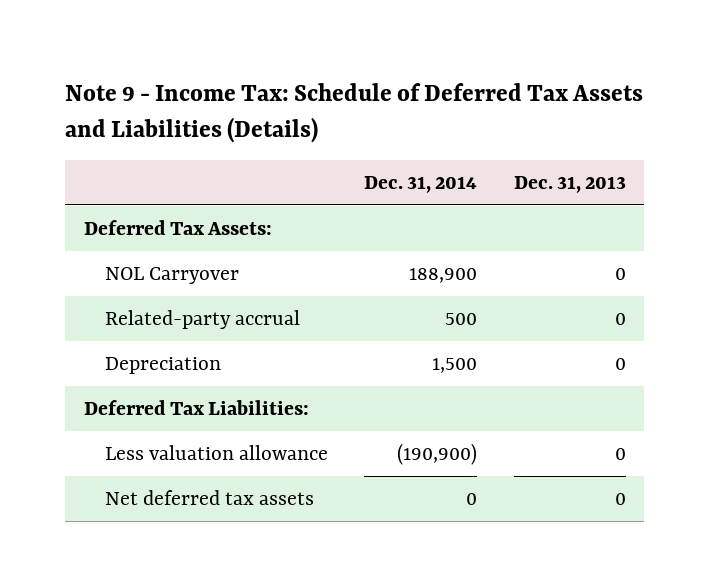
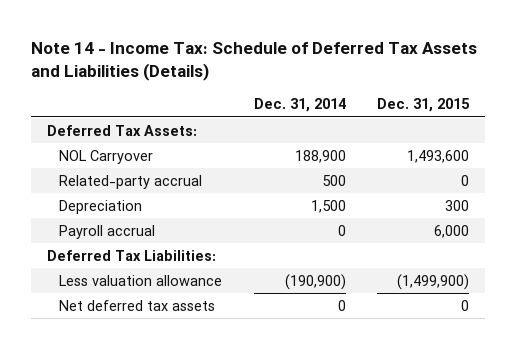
- Note 9 - Income Tax: Schedule of Deferred Tax Assets and Liabilities (Details)
+ Note 14 - Income Tax: Schedule of Deferred Tax Assets and Liabilities (Details)
- | Dec. 31, 2014 | Dec. 31, 2013
+ | Dec. 31, 2014 | Dec. 31, 2015
+ Payroll accrual | 0 | 6,000

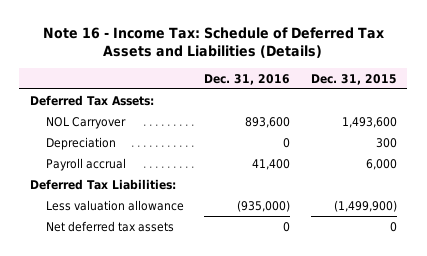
- Note 14 - Income Tax: Schedule of Deferred Tax Assets and Liabilities (Details)
+ Note 16 - Income Tax: Schedule of Deferred Tax Assets and Liabilities (Details)
- | Dec. 31, 2014 | Dec. 31, 2015
+ | Dec. 31, 2016 | Dec. 31, 2015
- Related-party accrual | 500 | 0

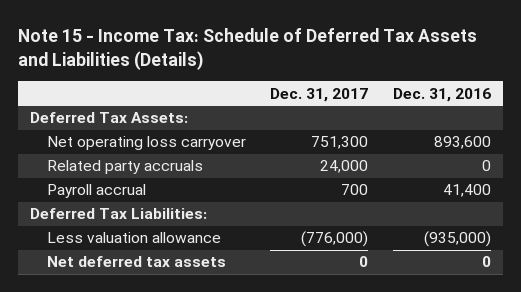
- Note 16 - Income Tax: Schedule of Deferred Tax Assets and Liabilities (Details)
+ Note 15 - Income Tax: Schedule of Deferred Tax Assets and Liabilities (Details)
- | Dec. 31, 2016 | Dec. 31, 2015
+ | Dec. 31, 2017 | Dec. 31, 2016
- NOL Carryover | 893,600 | 1,493,600
- Depreciation | 0 | 300
+ Net operating loss carryover | 751,300 | 893,600
+ Related party accruals | 24,000 | 0

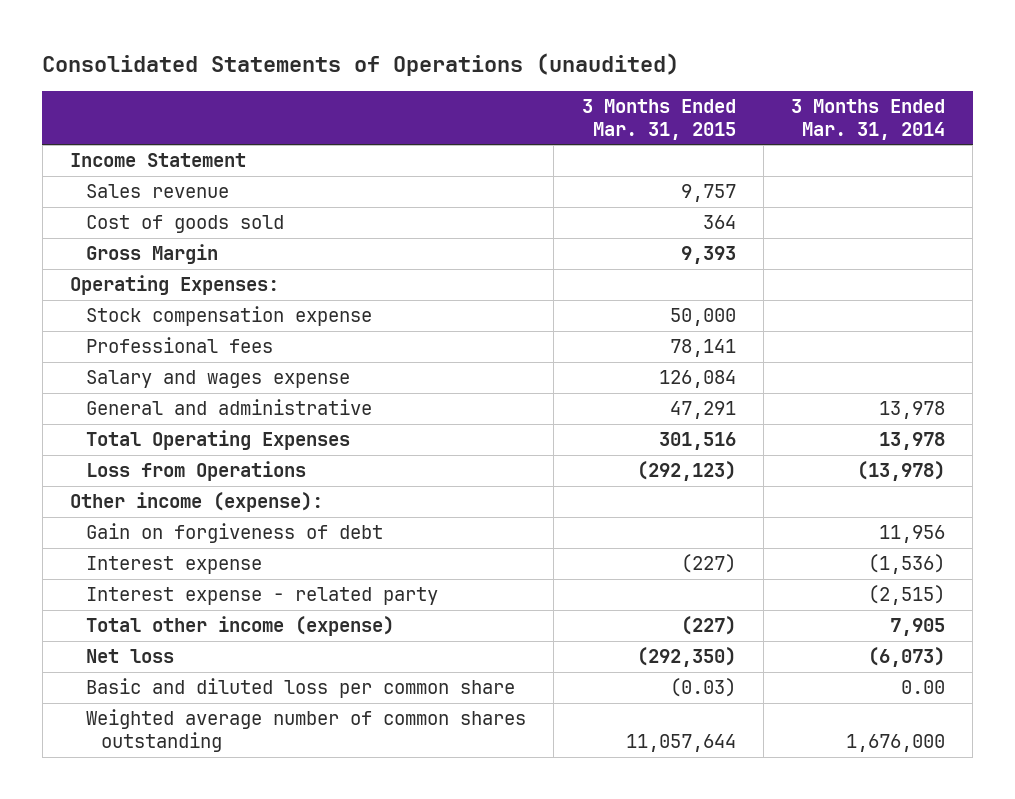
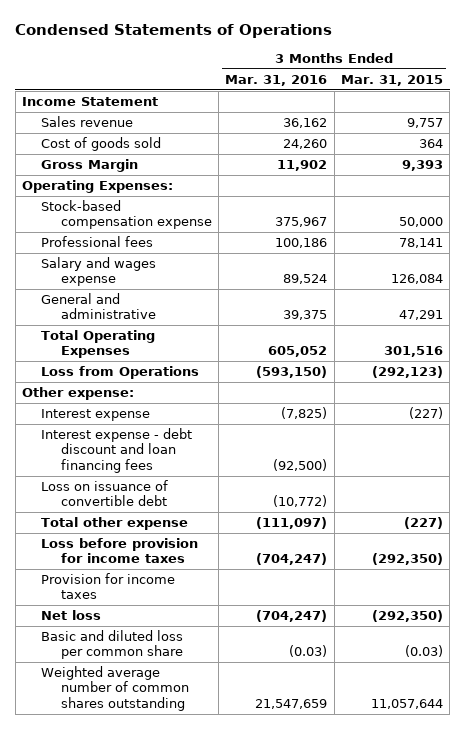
- Consolidated Statements of Operations (unaudited)
+ Condensed Statements of Operations
- | 3 Months Ended Mar. 31, 2015 | 3 Months Ended Mar. 31, 2014
+ | 3 Months Ended Mar. 31, 2016 | 3 Months Ended Mar. 31, 2015
- Stock compensation expense | 50,000 |
+ Stock-based compensation expense | 375,967 | 50,000
- Other income (expense):
- Gain on forgiveness of debt | | 11,956
+ Other expense:
- Interest expense - related party | | (2,515)
- Total other income (expense) | (227) | 7,905
+ Interest expense - debt discount and loan financing fees | (92,500) |
+ Loss on issuance of convertible debt | (10,772) |
+ Total other expense | (111,097) | (227)
+ Loss before provision for income taxes | (704,247) | (292,350)
+ Provision for income taxes

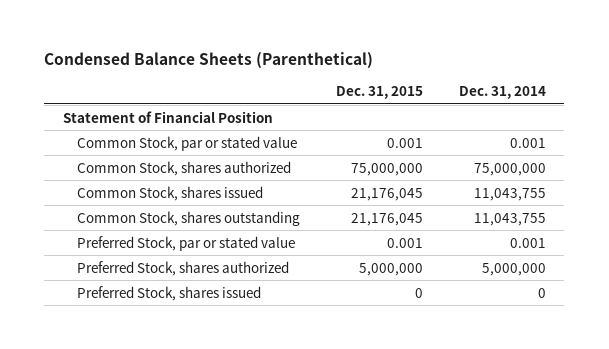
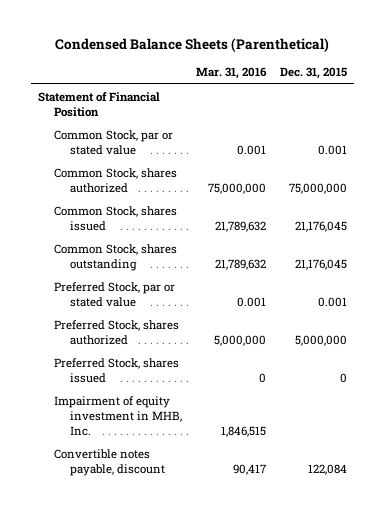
- | Dec. 31, 2015 | Dec. 31, 2014
+ | Mar. 31, 2016 | Dec. 31, 2015
+ Impairment of equity investment in MHB, Inc. | 1,846,515 |
+ Convertible notes payable, discount | 90,417 | 122,084

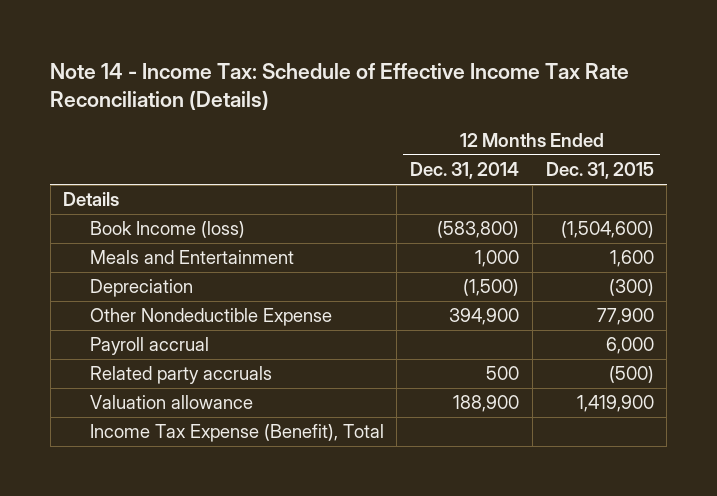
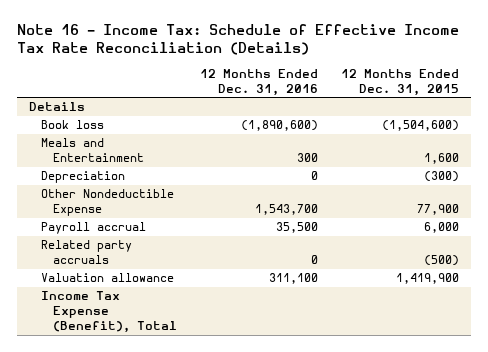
- Note 14 - Income Tax: Schedule of Effective Income Tax Rate Reconciliation (Details)
+ Note 16 - Income Tax: Schedule of Effective Income Tax Rate Reconciliation (Details)
- | 12 Months Ended Dec. 31, 2014 | 12 Months Ended Dec. 31, 2015
+ | 12 Months Ended Dec. 31, 2016 | 12 Months Ended Dec. 31, 2015
- Book Income (loss) | (583,800) | (1,504,600)
+ Book loss | (1,890,600) | (1,504,600)

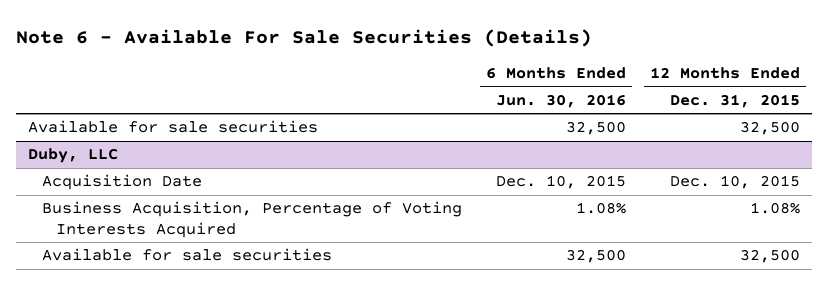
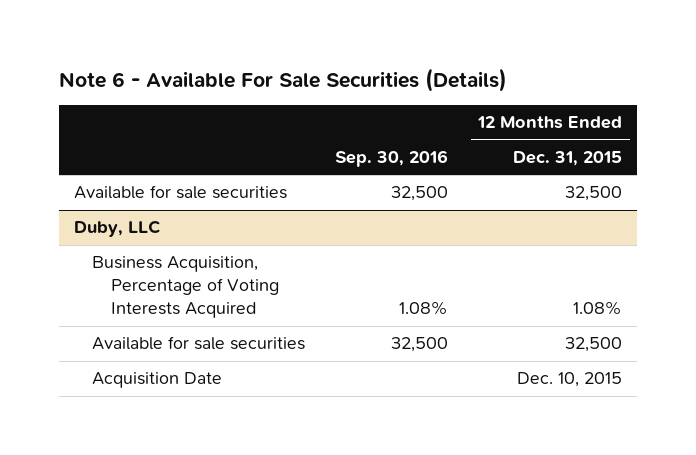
- | 6 Months Ended Jun. 30, 2016 | 12 Months Ended Dec. 31, 2015
+ | Sep. 30, 2016 | 12 Months Ended Dec. 31, 2015
@ Duby, LLC
moved down: Acquisition Date | | Dec. 10, 2015

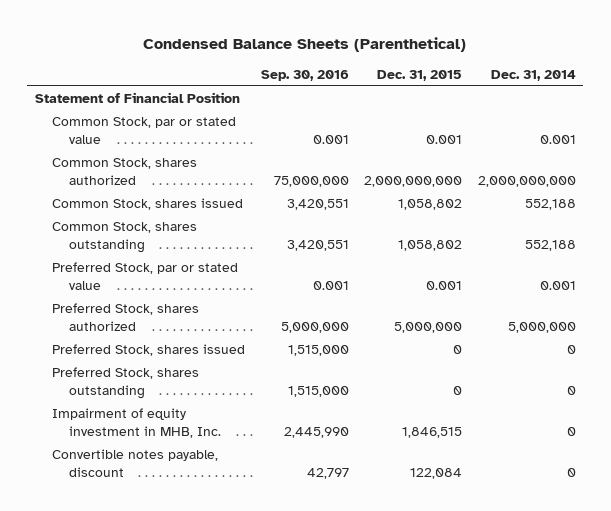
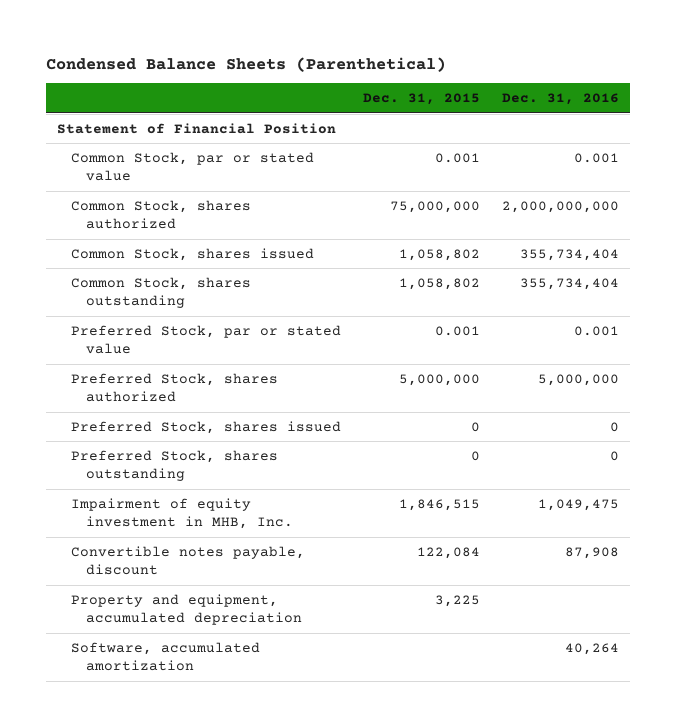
- | Sep. 30, 2016 | Dec. 31, 2015 | Dec. 31, 2014
+ | Dec. 31, 2015 | Dec. 31, 2016
- Common Stock, shares authorized | 75,000,000 | 2,000,000,000 | 2,000,000,000
+ Common Stock, shares authorized | 75,000,000 | 2,000,000,000
+ Property and equipment, accumulated depreciation | 3,225 |
+ Software, accumulated amortization | | 40,264

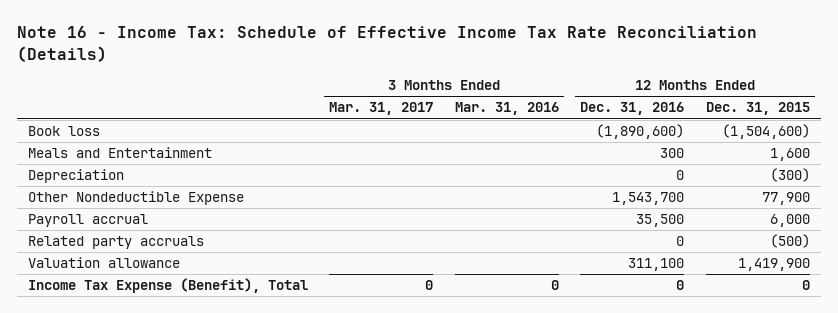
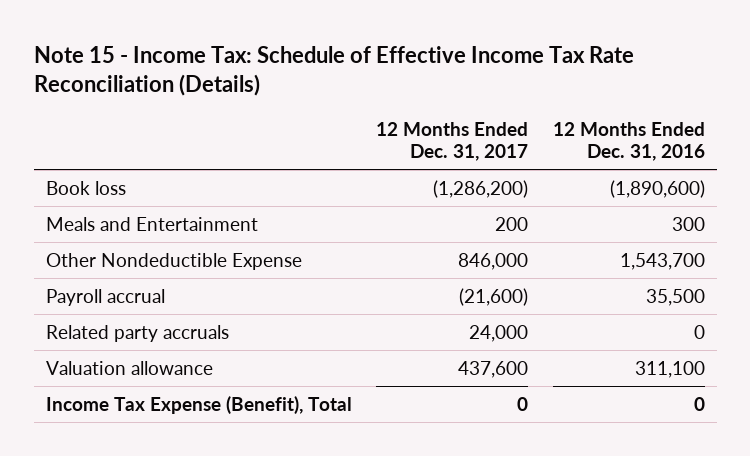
- Note 16 - Income Tax: Schedule of Effective Income Tax Rate Reconciliation (Details)
+ Note 15 - Income Tax: Schedule of Effective Income Tax Rate Reconciliation (Details)
- | 3 Months Ended Mar. 31, 2017 | 3 Months Ended Mar. 31, 2016 | 12 Months Ended Dec. 31, 2016 | 12 Months Ended Dec. 31, 2015
+ | 12 Months Ended Dec. 31, 2017 | 12 Months Ended Dec. 31, 2016
- Depreciation | | | 0 | (300)

